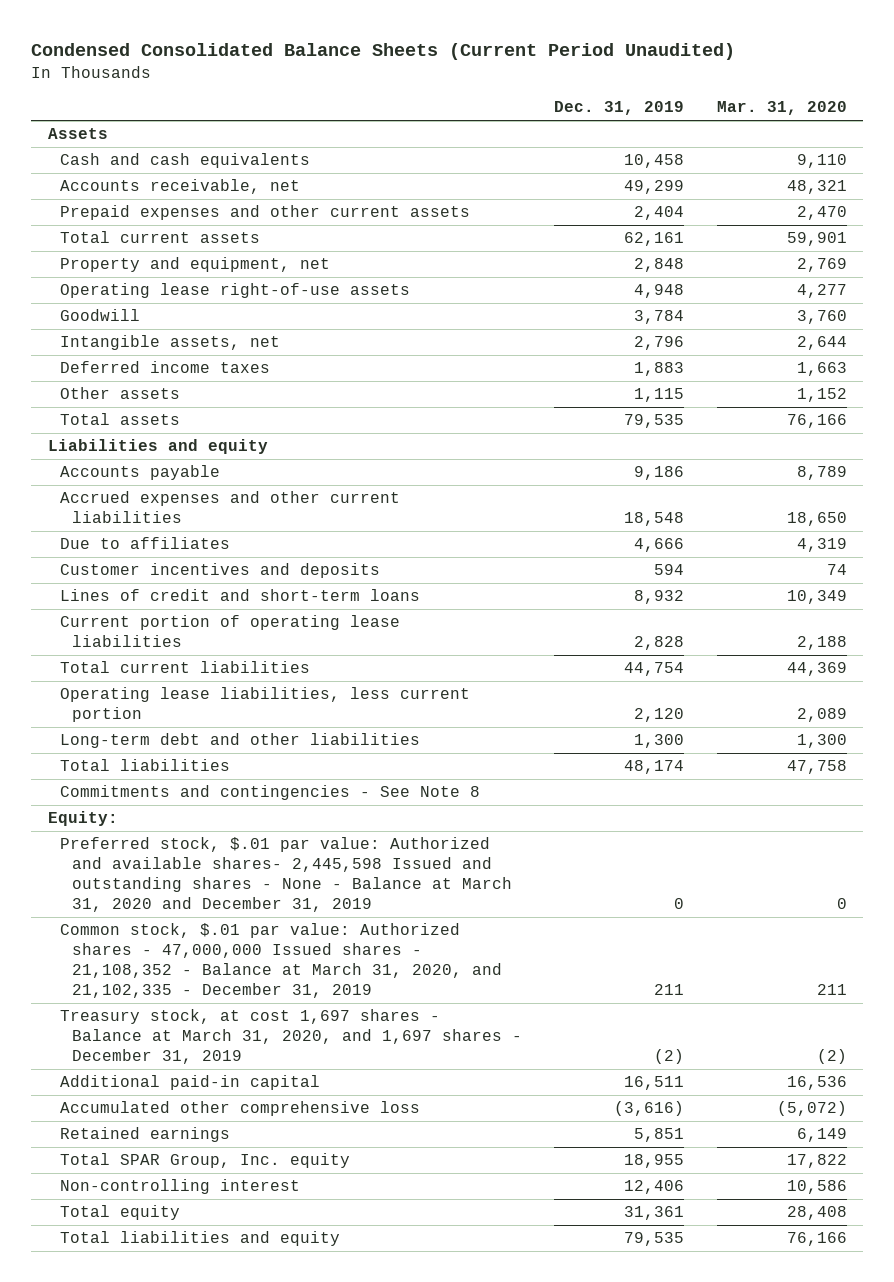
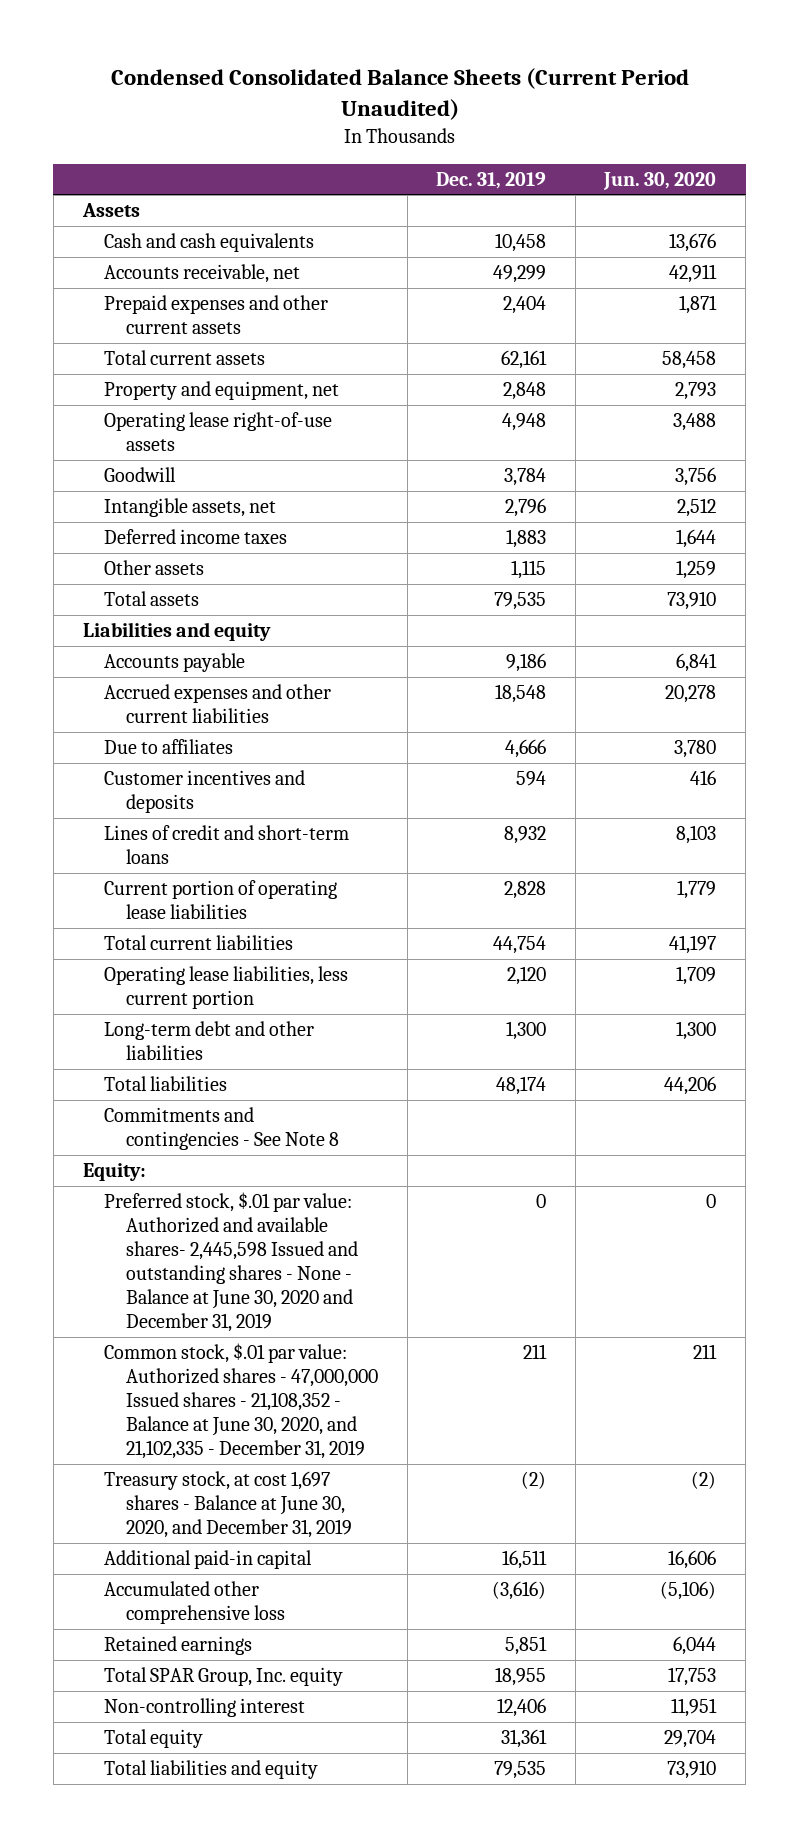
- | Dec. 31, 2019 | Mar. 31, 2020
+ | Dec. 31, 2019 | Jun. 30, 2020
- Preferred stock, $.01 par value: Authorized and available shares- 2,445,598 Issued and outstanding shares - None - Balance at March 31, 2020 and December 31, 2019 | 0 | 0
- Common stock, $.01 par value: Authorized shares - 47,000,000 Issued shares - 21,108,352 - Balance at March 31, 2020, and 21,102,335 - December 31, 2019 | 211 | 211
- Treasury stock, at cost 1,697 shares - Balance at March 31, 2020, and 1,697 shares - December 31, 2019 | (2) | (2)
+ Preferred stock, $.01 par value: Authorized and available shares- 2,445,598 Issued and outstanding shares - None - Balance at June 30, 2020 and December 31, 2019 | 0 | 0
+ Common stock, $.01 par value: Authorized shares - 47,000,000 Issued shares - 21,108,352 - Balance at June 30, 2020, and 21,102,335 - December 31, 2019 | 211 | 211
+ Treasury stock, at cost 1,697 shares - Balance at June 30, 2020, and December 31, 2019 | (2) | (2)

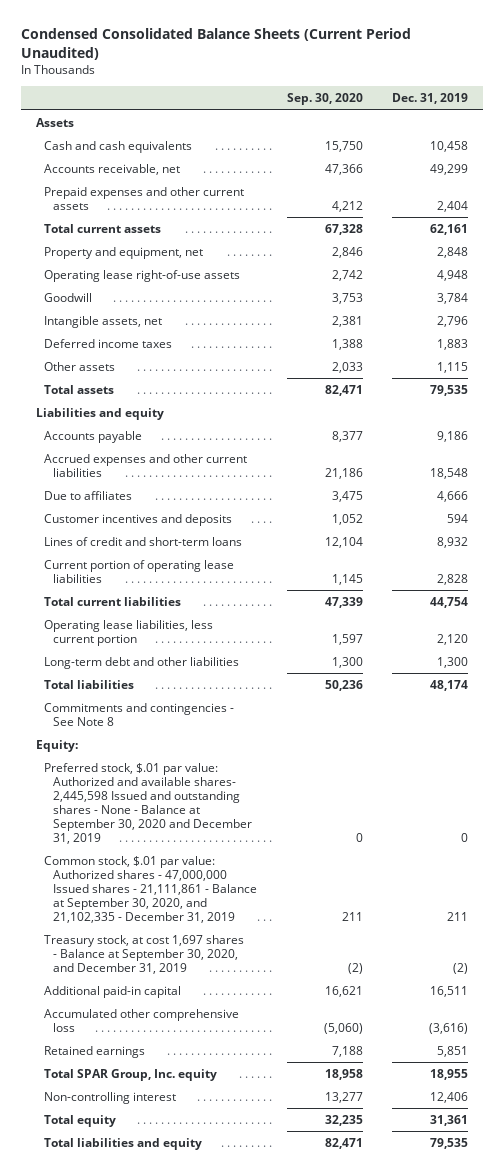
- | Dec. 31, 2019 | Jun. 30, 2020
+ | Sep. 30, 2020 | Dec. 31, 2019
- Preferred stock, $.01 par value: Authorized and available shares- 2,445,598 Issued and outstanding shares - None - Balance at June 30, 2020 and December 31, 2019 | 0 | 0
- Common stock, $.01 par value: Authorized shares - 47,000,000 Issued shares - 21,108,352 - Balance at June 30, 2020, and 21,102,335 - December 31, 2019 | 211 | 211
- Treasury stock, at cost 1,697 shares - Balance at June 30, 2020, and December 31, 2019 | (2) | (2)
+ Preferred stock, $.01 par value: Authorized and available shares- 2,445,598 Issued and outstanding shares - None - Balance at September 30, 2020 and December 31, 2019 | 0 | 0
+ Common stock, $.01 par value: Authorized shares - 47,000,000 Issued shares - 21,111,861 - Balance at September 30, 2020, and 21,102,335 - December 31, 2019 | 211 | 211
+ Treasury stock, at cost 1,697 shares - Balance at September 30, 2020, and December 31, 2019 | (2) | (2)

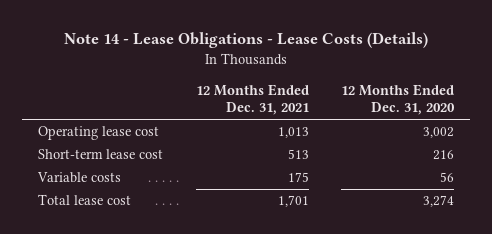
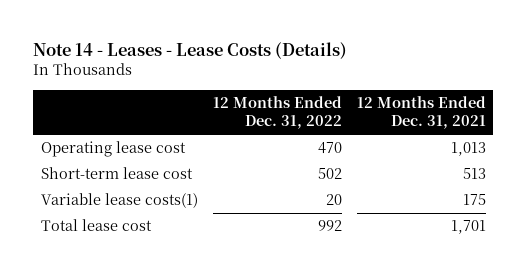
- Note 14 - Lease Obligations - Lease Costs (Details)
+ Note 14 - Leases - Lease Costs (Details)
- | 12 Months Ended Dec. 31, 2021 | 12 Months Ended Dec. 31, 2020
+ | 12 Months Ended Dec. 31, 2022 | 12 Months Ended Dec. 31, 2021
- Variable costs | 175 | 56
+ Variable lease costs(1) | 20 | 175

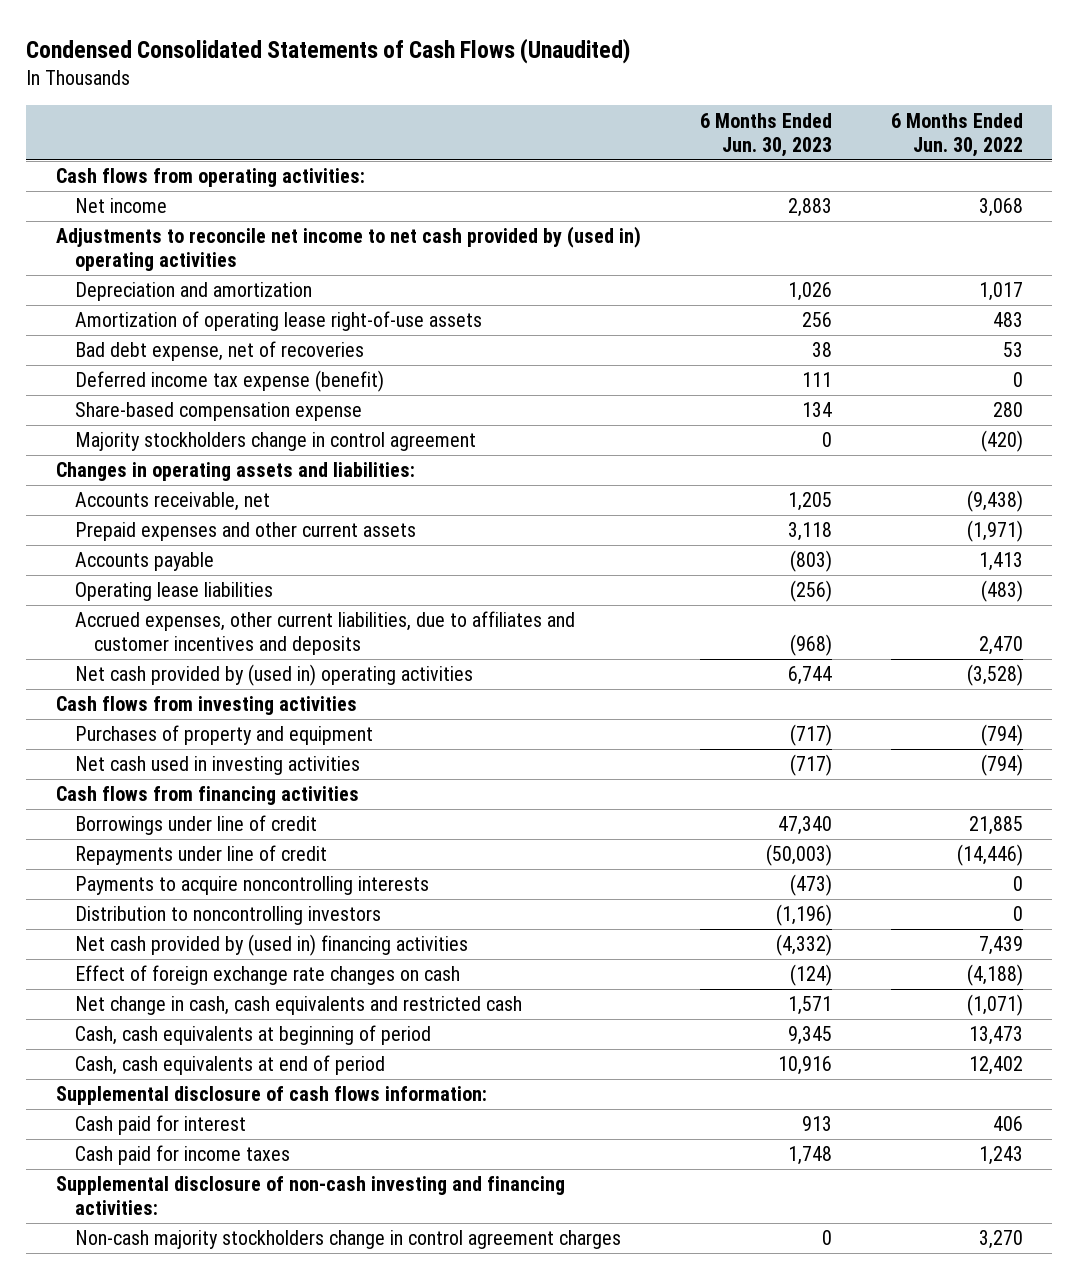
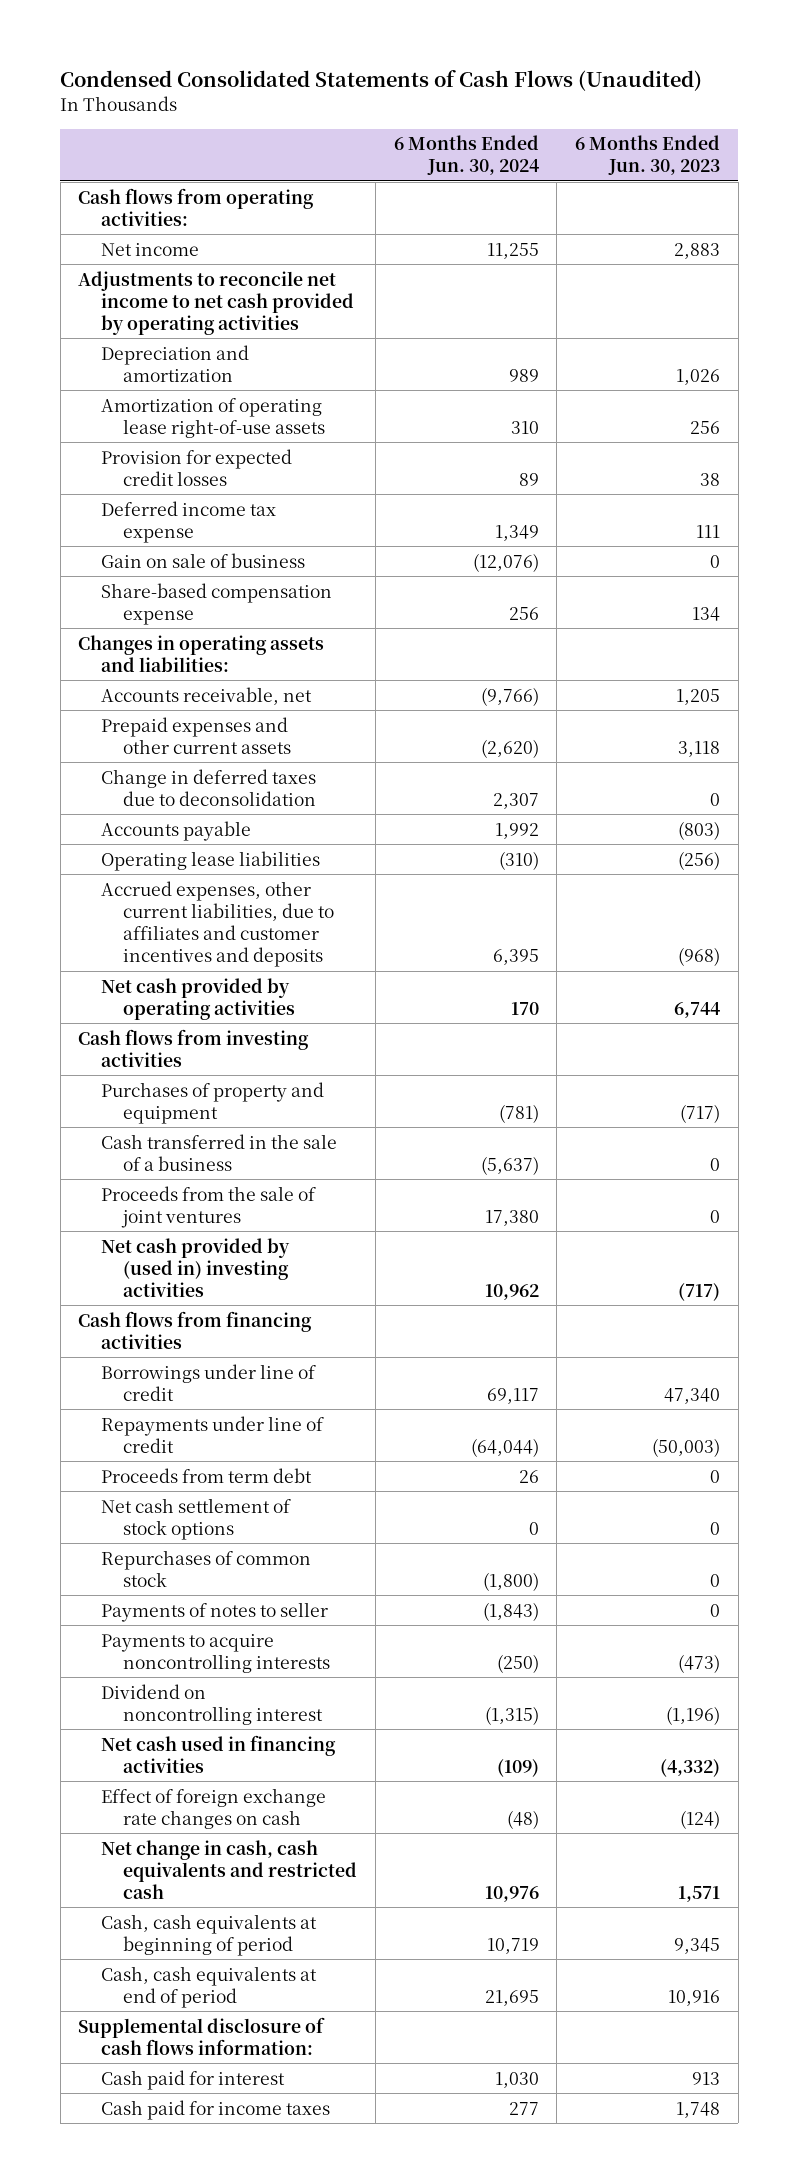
- | 6 Months Ended Jun. 30, 2023 | 6 Months Ended Jun. 30, 2022
+ | 6 Months Ended Jun. 30, 2024 | 6 Months Ended Jun. 30, 2023
- Adjustments to reconcile net income to net cash provided by (used in) operating activities
+ Adjustments to reconcile net income to net cash provided by operating activities
- Bad debt expense, net of recoveries | 38 | 53
- Deferred income tax expense (benefit) | 111 | 0
+ Provision for expected credit losses | 89 | 38
+ Deferred income tax expense | 1,349 | 111
+ Gain on sale of business | (12,076) | 0
- Majority stockholders change in control agreement | 0 | (420)
+ Change in deferred taxes due to deconsolidation | 2,307 | 0
- Net cash provided by (used in) operating activities | 6,744 | (3,528)
+ Net cash provided by operating activities | 170 | 6,744
- Net cash used in investing activities | (717) | (794)
+ Cash transferred in the sale of a business | (5,637) | 0
+ Proceeds from the sale of joint ventures | 17,380 | 0
+ Net cash provided by (used in) investing activities | 10,962 | (717)
+ Proceeds from term debt | 26 | 0
+ Net cash settlement of stock options | 0 | 0
+ Repurchases of common stock | (1,800) | 0
+ Payments of notes to seller | (1,843) | 0
- Distribution to noncontrolling investors | (1,196) | 0
- Net cash provided by (used in) financing activities | (4,332) | 7,439
+ Dividend on noncontrolling interest | (1,315) | (1,196)
+ Net cash used in financing activities | (109) | (4,332)
- Supplemental disclosure of non-cash investing and financing activities:
- Non-cash majority stockholders change in control agreement charges | 0 | 3,270

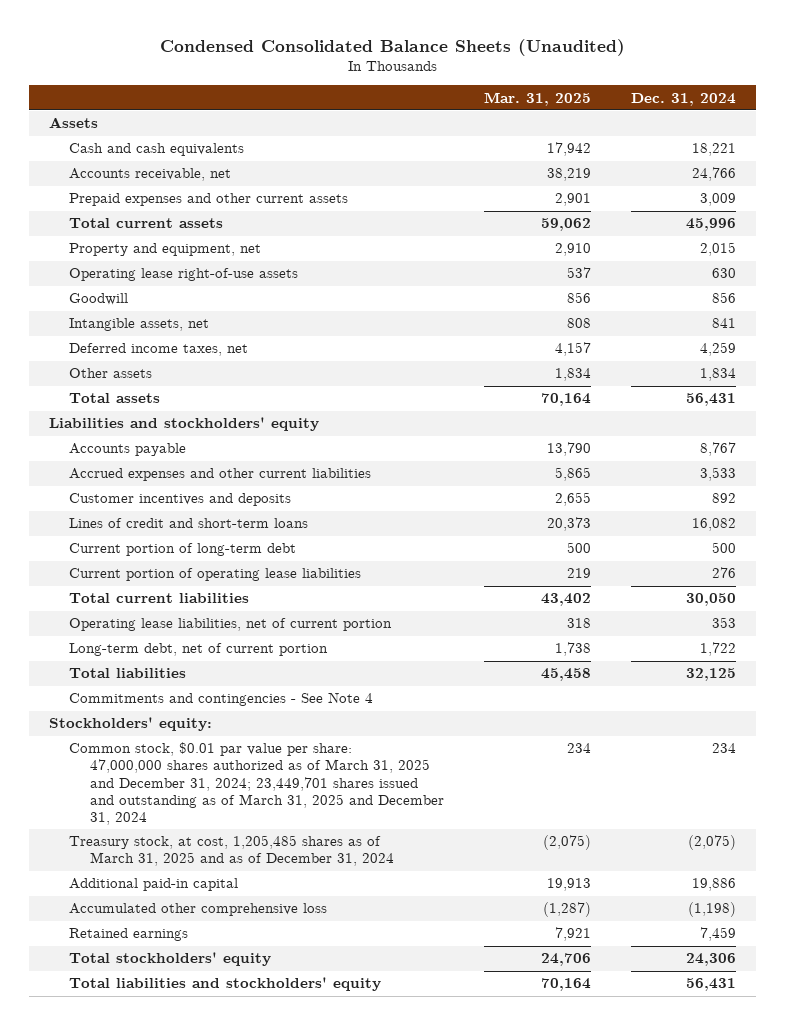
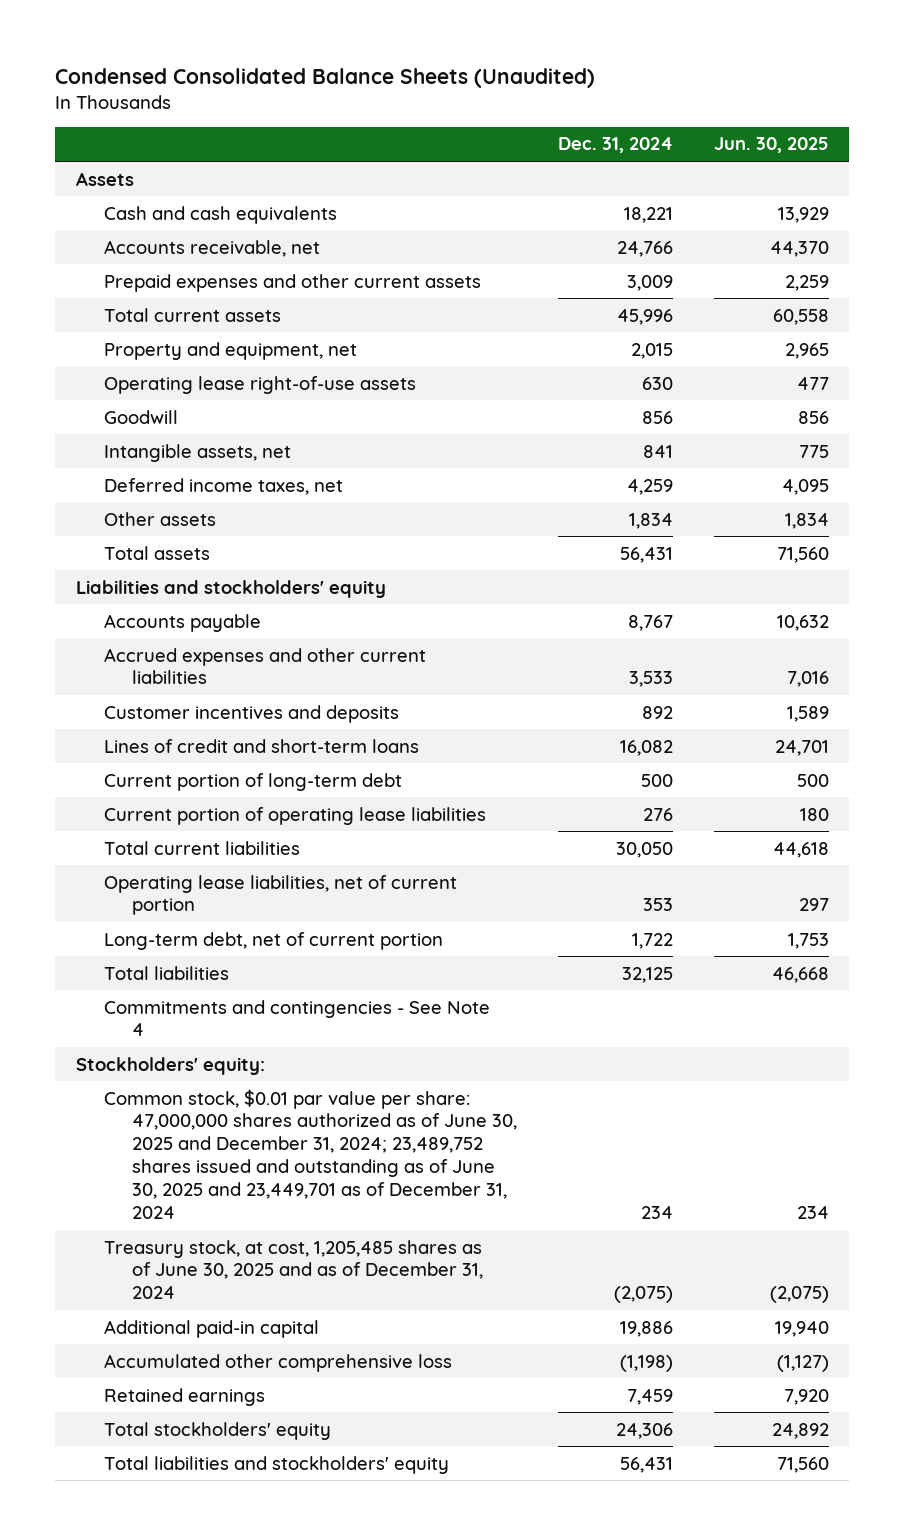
- | Mar. 31, 2025 | Dec. 31, 2024
+ | Dec. 31, 2024 | Jun. 30, 2025
- Common stock, $0.01 par value per share: 47,000,000 shares authorized as of March 31, 2025 and December 31, 2024; 23,449,701 shares issued and outstanding as of March 31, 2025 and December 31, 2024 | 234 | 234
- Treasury stock, at cost, 1,205,485 shares as of March 31, 2025 and as of December 31, 2024 | (2,075) | (2,075)
+ Common stock, $0.01 par value per share: 47,000,000 shares authorized as of June 30, 2025 and December 31, 2024; 23,489,752 shares issued and outstanding as of June 30, 2025 and 23,449,701 as of December 31, 2024 | 234 | 234
+ Treasury stock, at cost, 1,205,485 shares as of June 30, 2025 and as of December 31, 2024 | (2,075) | (2,075)

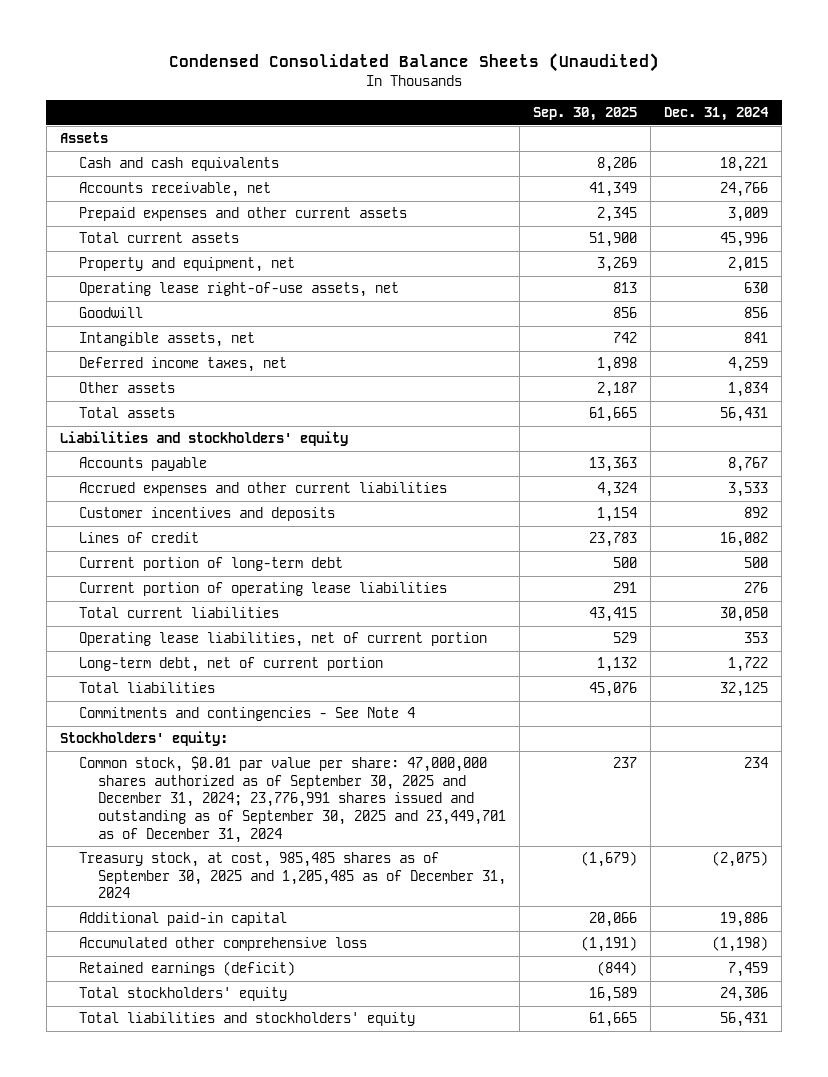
- | Dec. 31, 2024 | Jun. 30, 2025
+ | Sep. 30, 2025 | Dec. 31, 2024
- Operating lease right-of-use assets | 630 | 477
+ Operating lease right-of-use assets, net | 813 | 630
- Lines of credit and short-term loans | 16,082 | 24,701
+ Lines of credit | 23,783 | 16,082
- Common stock, $0.01 par value per share: 47,000,000 shares authorized as of June 30, 2025 and December 31, 2024; 23,489,752 shares issued and outstanding as of June 30, 2025 and 23,449,701 as of December 31, 2024 | 234 | 234
- Treasury stock, at cost, 1,205,485 shares as of June 30, 2025 and as of December 31, 2024 | (2,075) | (2,075)
+ Common stock, $0.01 par value per share: 47,000,000 shares authorized as of September 30, 2025 and December 31, 2024; 23,776,991 shares issued and outstanding as of September 30, 2025 and 23,449,701 as of December 31, 2024 | 237 | 234
+ Treasury stock, at cost, 985,485 shares as of September 30, 2025 and 1,205,485 as of December 31, 2024 | (1,679) | (2,075)
- Retained earnings | 7,459 | 7,920
+ Retained earnings (deficit) | (844) | 7,459

